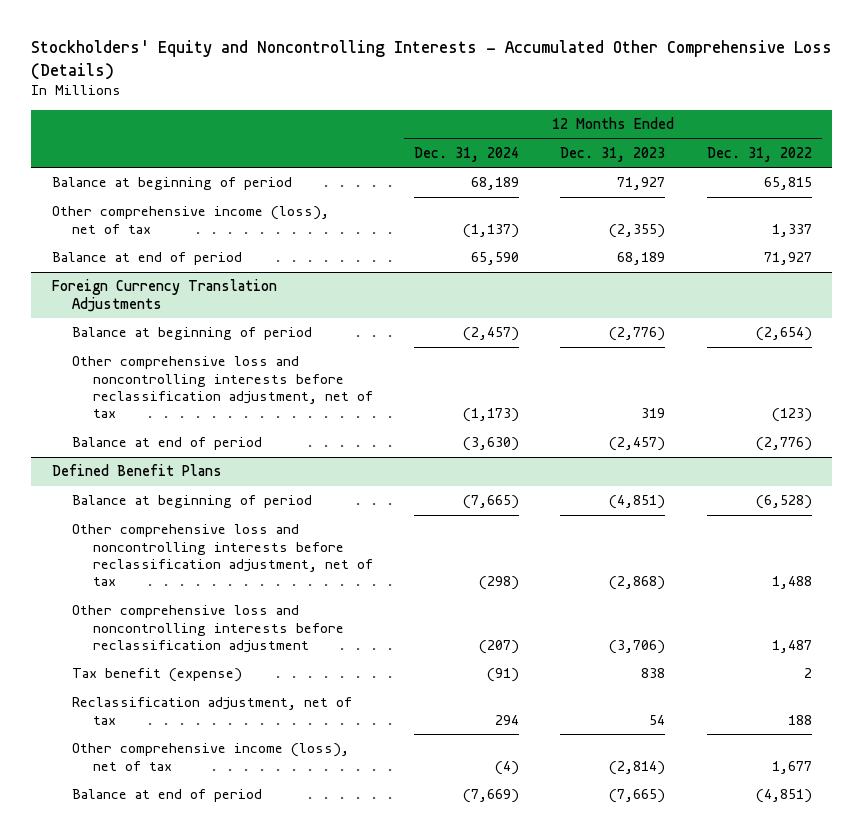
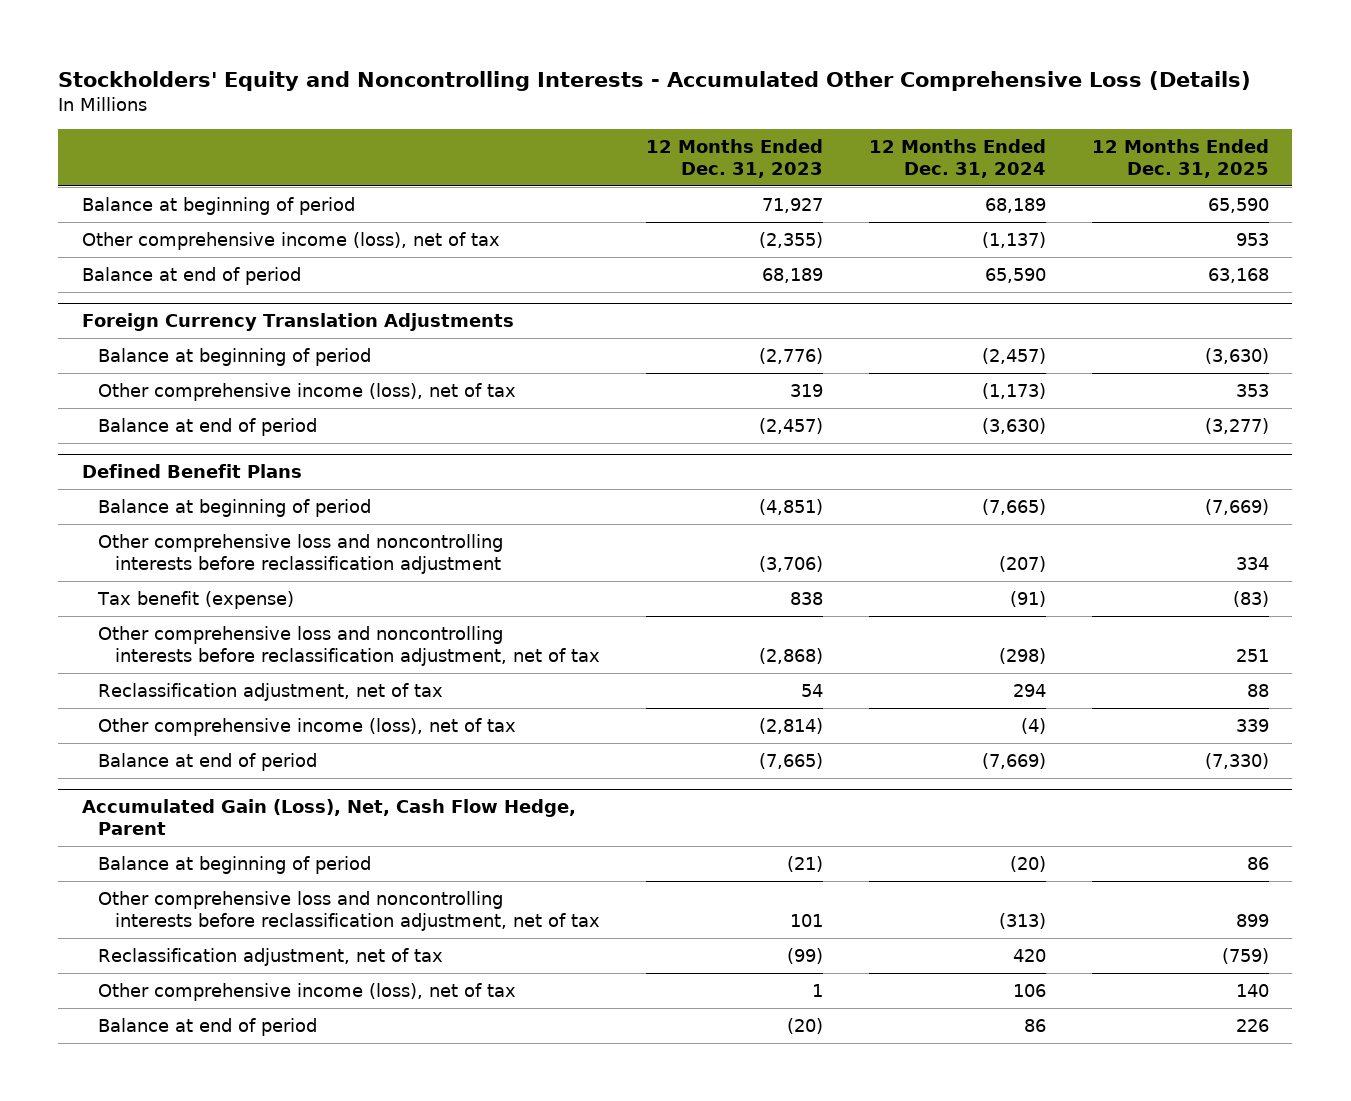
- | 12 Months Ended Dec. 31, 2024 | 12 Months Ended Dec. 31, 2023 | 12 Months Ended Dec. 31, 2022
+ | 12 Months Ended Dec. 31, 2023 | 12 Months Ended Dec. 31, 2024 | 12 Months Ended Dec. 31, 2025
@ Foreign Currency Translation Adjustments
- Other comprehensive loss and noncontrolling interests before reclassification adjustment, net of tax | (1,173) | 319 | (123)
+ Other comprehensive income (loss), net of tax | 319 | (1,173) | 353
@ Defined Benefit Plans
moved down: Other comprehensive loss and noncontrolling interests before reclassification adjustment, net of tax | (2,868) | (298) | 251
+ Accumulated Gain (Loss), Net, Cash Flow Hedge, Parent
+ Balance at beginning of period | (21) | (20) | 86
+ Other comprehensive loss and noncontrolling interests before reclassification adjustment, net of tax | 101 | (313) | 899
+ Reclassification adjustment, net of tax | (99) | 420 | (759)
+ Other comprehensive income (loss), net of tax | 1 | 106 | 140
+ Balance at end of period | (20) | 86 | 226

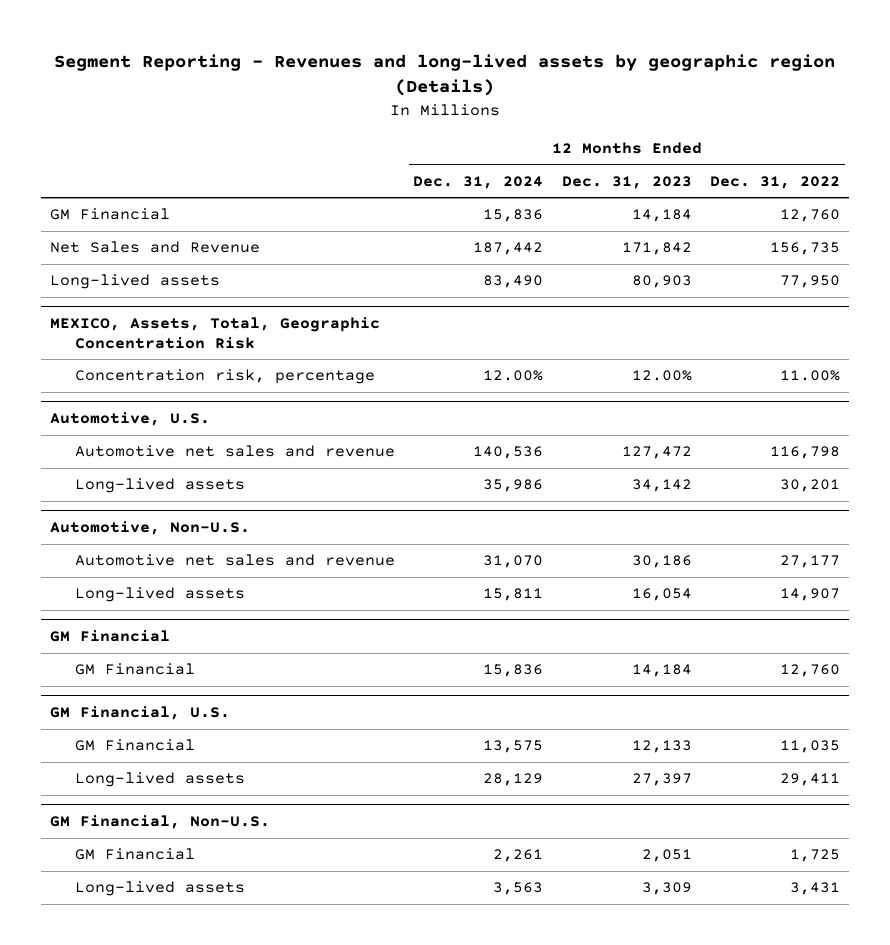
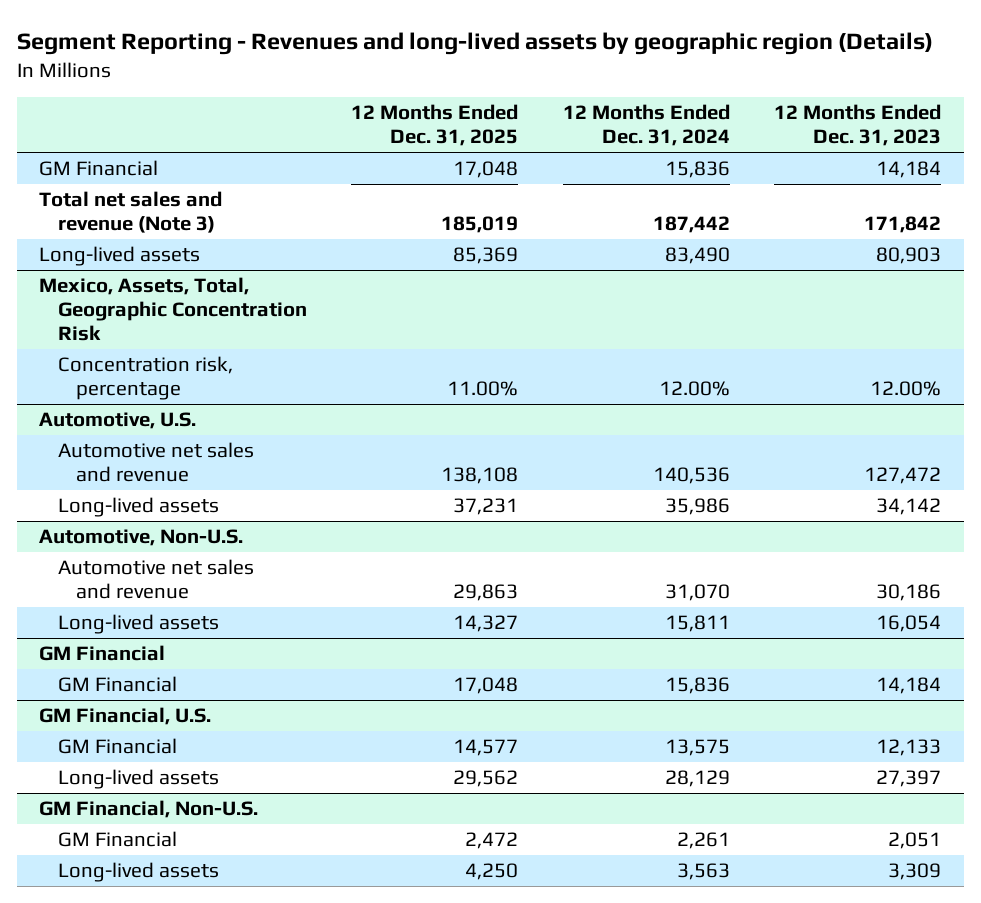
- | 12 Months Ended Dec. 31, 2024 | 12 Months Ended Dec. 31, 2023 | 12 Months Ended Dec. 31, 2022
+ | 12 Months Ended Dec. 31, 2025 | 12 Months Ended Dec. 31, 2024 | 12 Months Ended Dec. 31, 2023
- Net Sales and Revenue | 187,442 | 171,842 | 156,735
+ Total net sales and revenue (Note 3) | 185,019 | 187,442 | 171,842
- MEXICO, Assets, Total, Geographic Concentration Risk
+ Mexico, Assets, Total, Geographic Concentration Risk

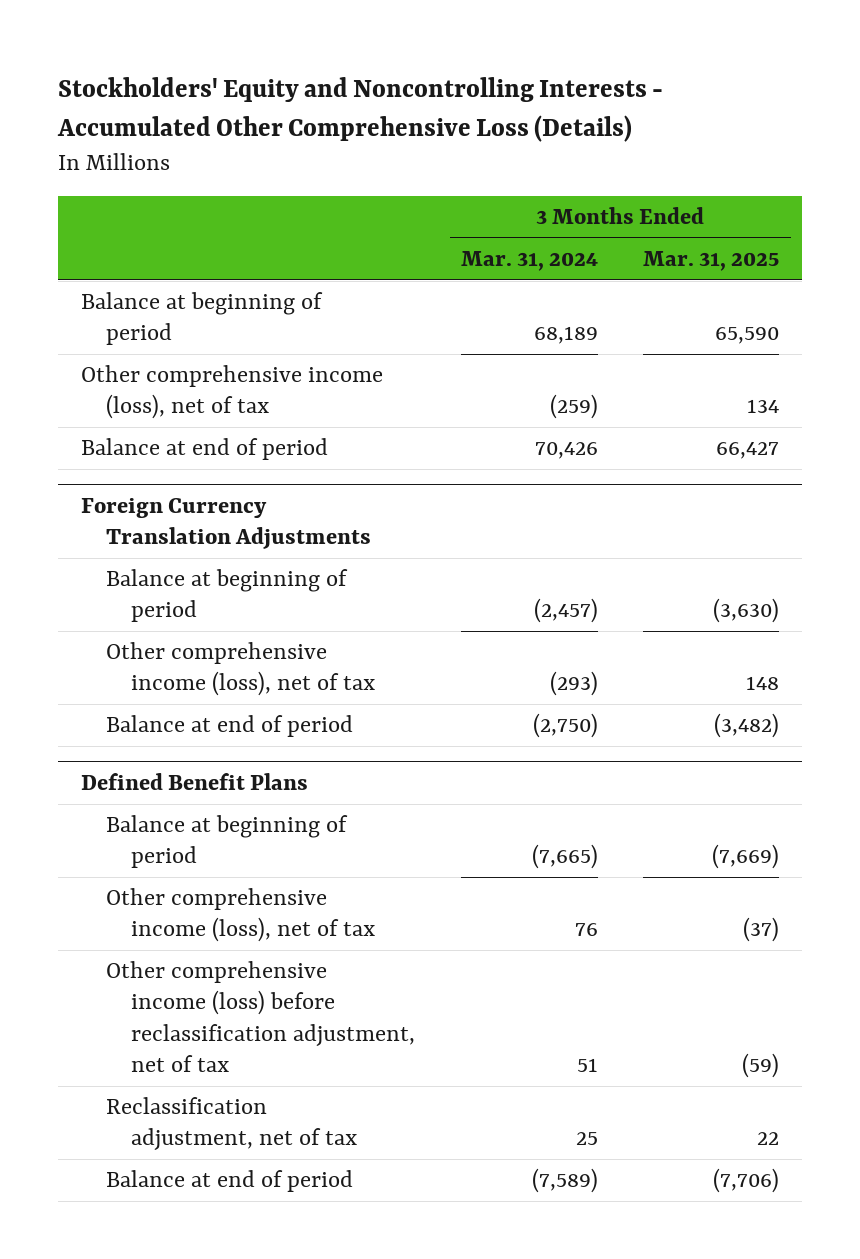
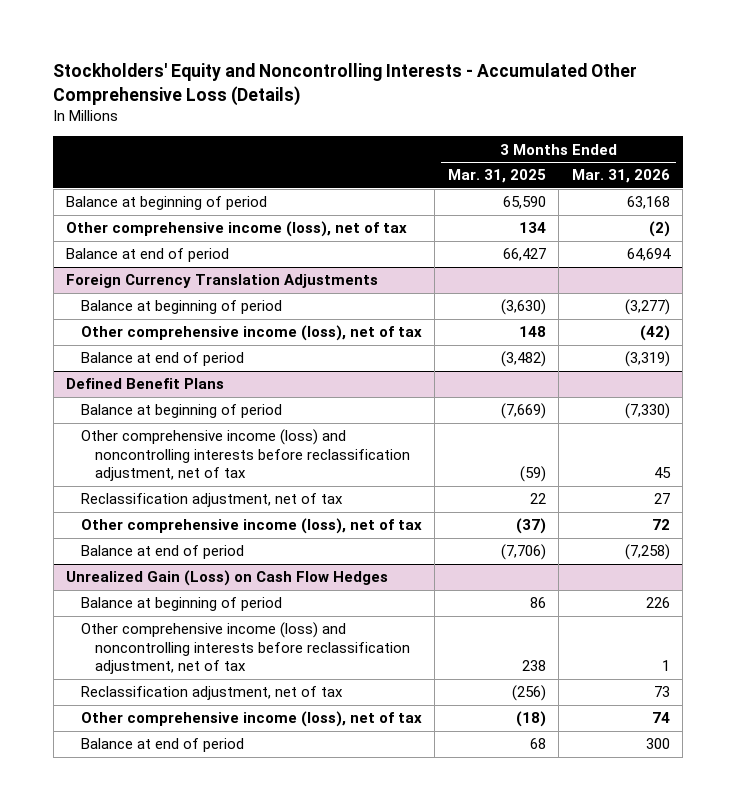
- | 3 Months Ended Mar. 31, 2024 | 3 Months Ended Mar. 31, 2025
+ | 3 Months Ended Mar. 31, 2025 | 3 Months Ended Mar. 31, 2026
@ Defined Benefit Plans
- Other comprehensive income (loss) before reclassification adjustment, net of tax | 51 | (59)
+ Other comprehensive income (loss) and noncontrolling interests before reclassification adjustment, net of tax | (59) | 45
moved down: Other comprehensive income (loss), net of tax | (37) | 72
+ Unrealized Gain (Loss) on Cash Flow Hedges
+ Balance at beginning of period | 86 | 226
+ Other comprehensive income (loss) and noncontrolling interests before reclassification adjustment, net of tax | 238 | 1
+ Reclassification adjustment, net of tax | (256) | 73
+ Other comprehensive income (loss), net of tax | (18) | 74
+ Balance at end of period | 68 | 300

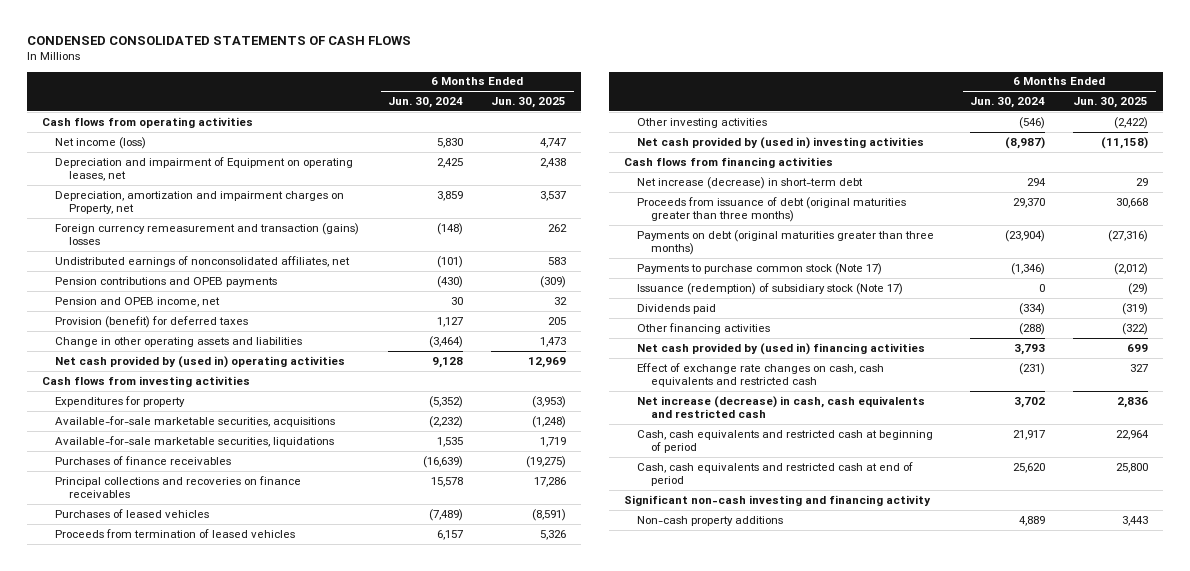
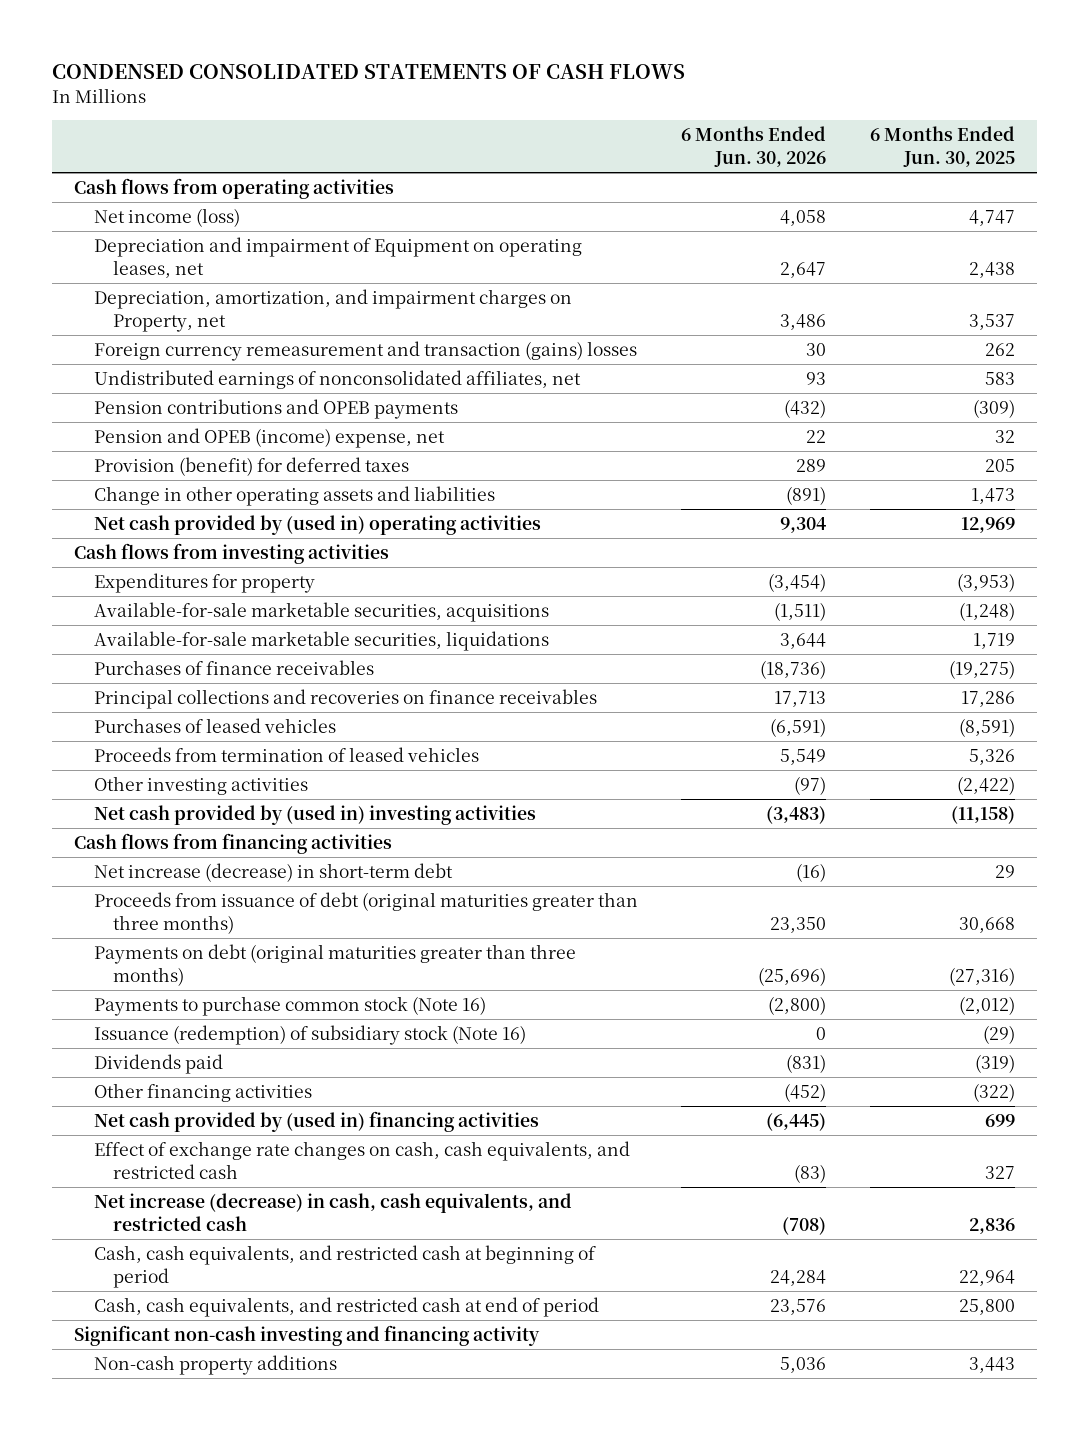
- | 6 Months Ended Jun. 30, 2024 | 6 Months Ended Jun. 30, 2025
+ | 6 Months Ended Jun. 30, 2026 | 6 Months Ended Jun. 30, 2025
- Depreciation, amortization and impairment charges on Property, net | 3,859 | 3,537
+ Depreciation, amortization, and impairment charges on Property, net | 3,486 | 3,537
- Pension and OPEB income, net | 30 | 32
+ Pension and OPEB (income) expense, net | 22 | 32
- Payments to purchase common stock (Note 17) | (1,346) | (2,012)
- Issuance (redemption) of subsidiary stock (Note 17) | 0 | (29)
+ Payments to purchase common stock (Note 16) | (2,800) | (2,012)
+ Issuance (redemption) of subsidiary stock (Note 16) | 0 | (29)
- Effect of exchange rate changes on cash, cash equivalents and restricted cash | (231) | 327
- Net increase (decrease) in cash, cash equivalents and restricted cash | 3,702 | 2,836
- Cash, cash equivalents and restricted cash at beginning of period | 21,917 | 22,964
- Cash, cash equivalents and restricted cash at end of period | 25,620 | 25,800
+ Effect of exchange rate changes on cash, cash equivalents, and restricted cash | (83) | 327
+ Net increase (decrease) in cash, cash equivalents, and restricted cash | (708) | 2,836
+ Cash, cash equivalents, and restricted cash at beginning of period | 24,284 | 22,964
+ Cash, cash equivalents, and restricted cash at end of period | 23,576 | 25,800

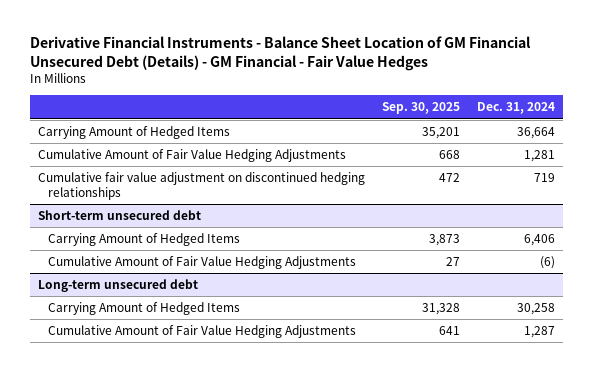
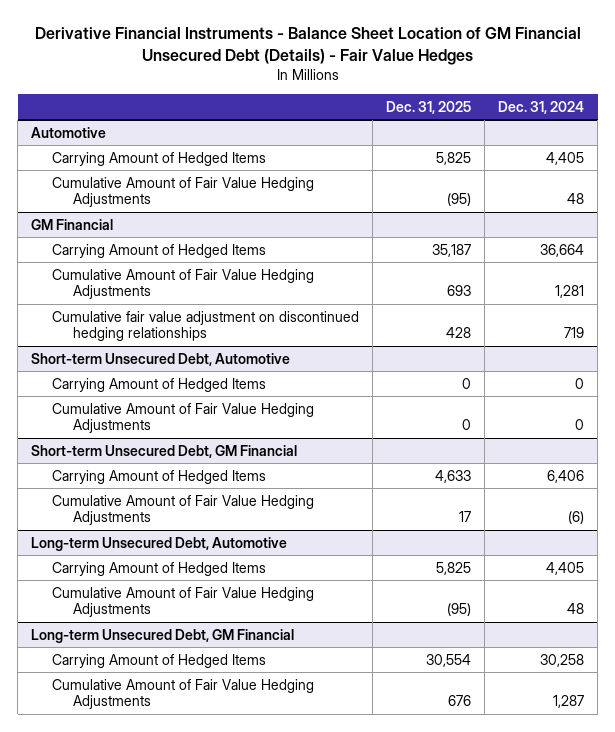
- Derivative Financial Instruments - Balance Sheet Location of GM Financial Unsecured Debt (Details) - GM Financial - Fair Value Hedges
+ Derivative Financial Instruments - Balance Sheet Location of GM Financial Unsecured Debt (Details) - Fair Value Hedges
- | Sep. 30, 2025 | Dec. 31, 2024
+ | Dec. 31, 2025 | Dec. 31, 2024
+ Automotive
+ Carrying Amount of Hedged Items | 5,825 | 4,405
+ Cumulative Amount of Fair Value Hedging Adjustments | (95) | 48
+ GM Financial
- Short-term unsecured debt
+ Short-term Unsecured Debt, Automotive
+ Carrying Amount of Hedged Items | 0 | 0
+ Cumulative Amount of Fair Value Hedging Adjustments | 0 | 0
+ Short-term Unsecured Debt, GM Financial
- Long-term unsecured debt
+ Long-term Unsecured Debt, Automotive
+ Carrying Amount of Hedged Items | 5,825 | 4,405
+ Cumulative Amount of Fair Value Hedging Adjustments | (95) | 48
+ Long-term Unsecured Debt, GM Financial

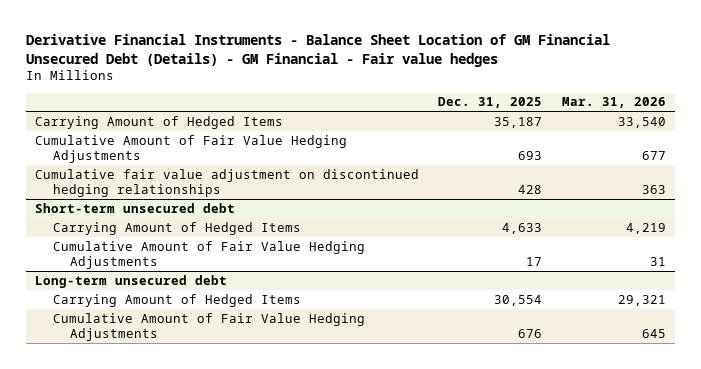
- Derivative Financial Instruments - Balance Sheet Location of GM Financial Unsecured Debt (Details) - Fair Value Hedges
+ Derivative Financial Instruments - Balance Sheet Location of GM Financial Unsecured Debt (Details) - GM Financial - Fair value hedges
- | Dec. 31, 2025 | Dec. 31, 2024
+ | Dec. 31, 2025 | Mar. 31, 2026
- Automotive
- Carrying Amount of Hedged Items | 5,825 | 4,405
- Cumulative Amount of Fair Value Hedging Adjustments | (95) | 48
- GM Financial
- Short-term Unsecured Debt, Automotive
- Carrying Amount of Hedged Items | 0 | 0
- Cumulative Amount of Fair Value Hedging Adjustments | 0 | 0
- Short-term Unsecured Debt, GM Financial
+ Short-term unsecured debt
- Long-term Unsecured Debt, Automotive
- Carrying Amount of Hedged Items | 5,825 | 4,405
- Cumulative Amount of Fair Value Hedging Adjustments | (95) | 48
- Long-term Unsecured Debt, GM Financial
+ Long-term unsecured debt

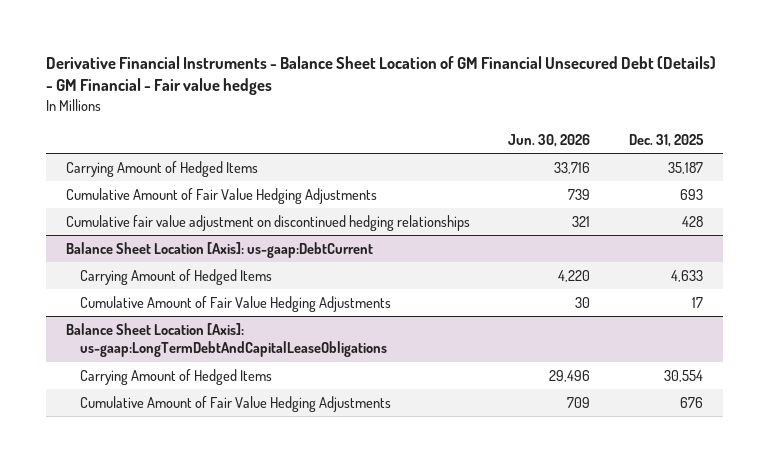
- | Dec. 31, 2025 | Mar. 31, 2026
+ | Jun. 30, 2026 | Dec. 31, 2025
- Short-term unsecured debt
+ Balance Sheet Location [Axis]: us-gaap:DebtCurrent
- Long-term unsecured debt
+ Balance Sheet Location [Axis]: us-gaap:LongTermDebtAndCapitalLeaseObligations

